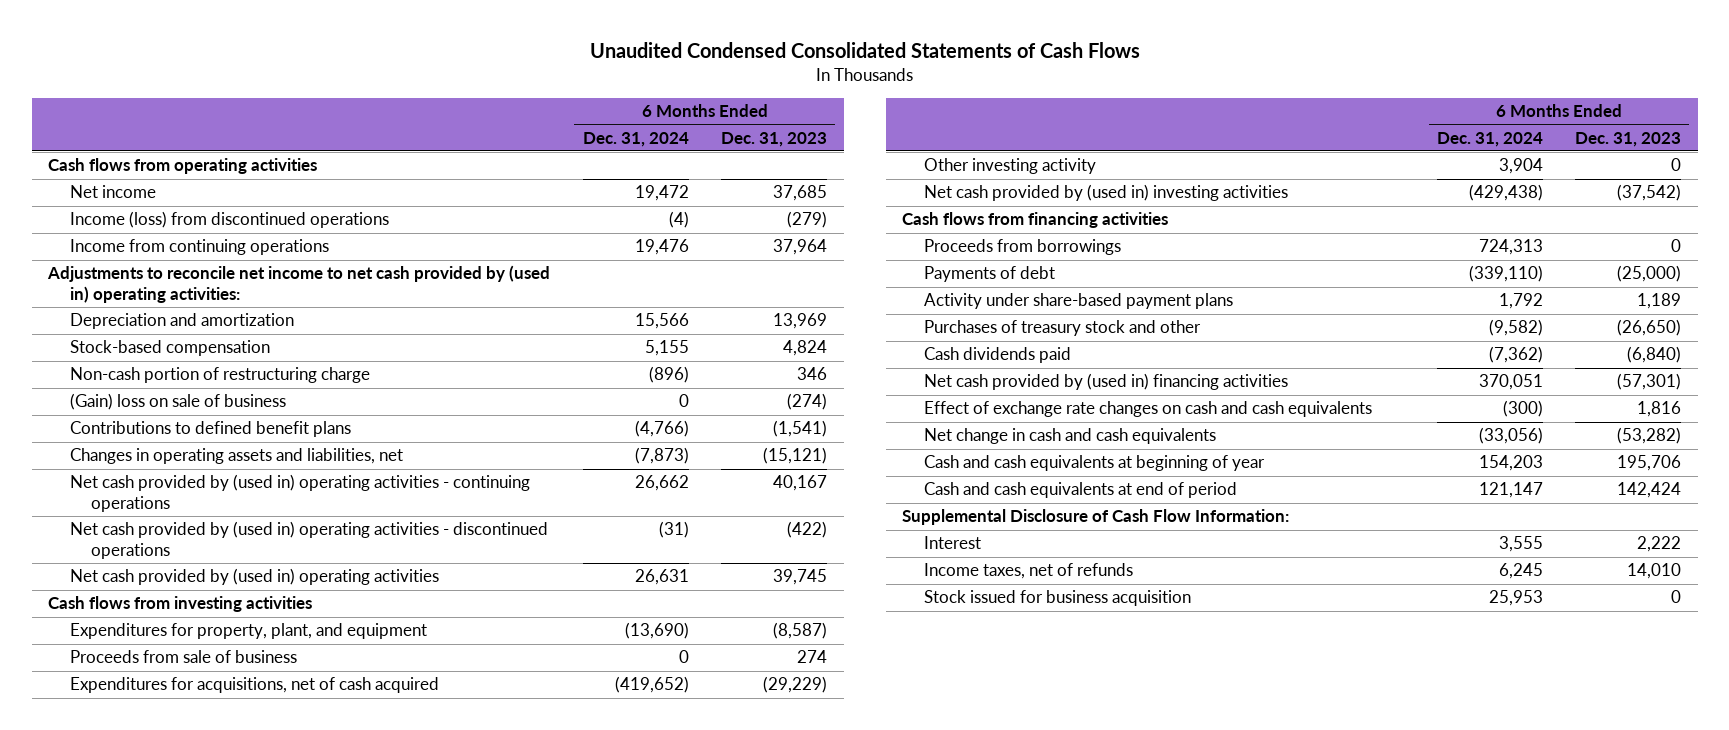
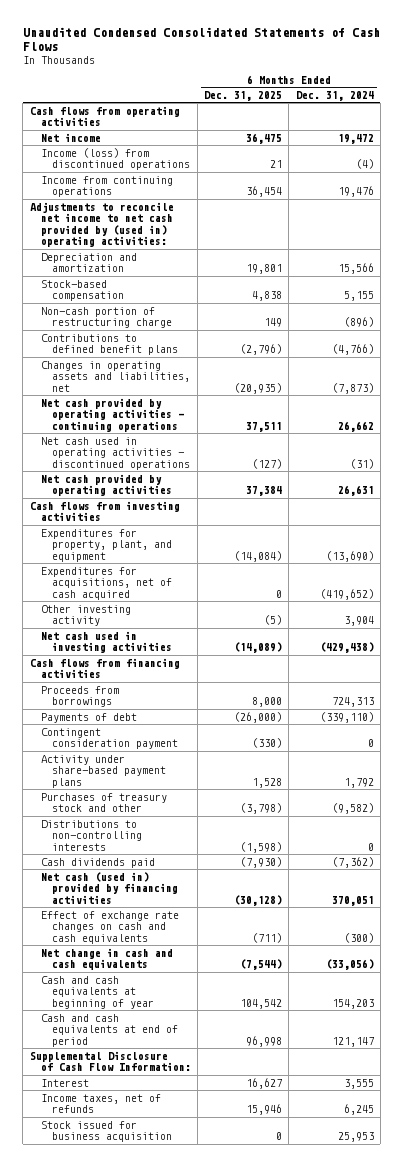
- | 6 Months Ended Dec. 31, 2024 | 6 Months Ended Dec. 31, 2023
+ | 6 Months Ended Dec. 31, 2025 | 6 Months Ended Dec. 31, 2024
- (Gain) loss on sale of business | 0 | (274)
- Net cash provided by (used in) operating activities - continuing operations | 26,662 | 40,167
- Net cash provided by (used in) operating activities - discontinued operations | (31) | (422)
- Net cash provided by (used in) operating activities | 26,631 | 39,745
+ Net cash provided by operating activities - continuing operations | 37,511 | 26,662
+ Net cash used in operating activities - discontinued operations | (127) | (31)
+ Net cash provided by operating activities | 37,384 | 26,631
- Proceeds from sale of business | 0 | 274
- Net cash provided by (used in) investing activities | (429,438) | (37,542)
+ Net cash used in investing activities | (14,089) | (429,438)
+ Contingent consideration payment | (330) | 0
+ Distributions to non-controlling interests | (1,598) | 0
- Net cash provided by (used in) financing activities | 370,051 | (57,301)
+ Net cash (used in) provided by financing activities | (30,128) | 370,051

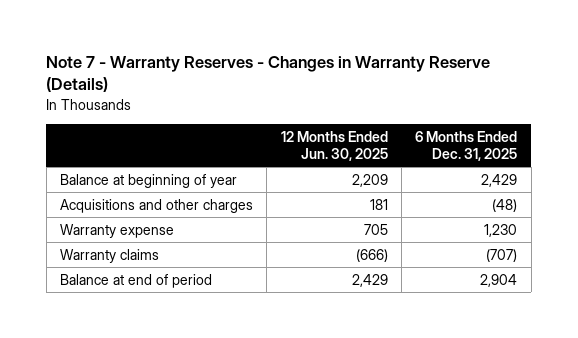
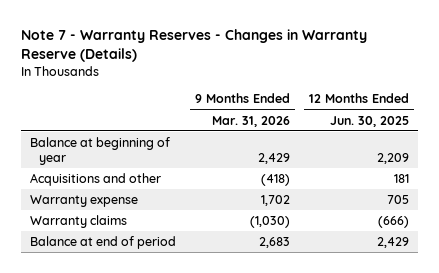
- | 12 Months Ended Jun. 30, 2025 | 6 Months Ended Dec. 31, 2025
+ | 9 Months Ended Mar. 31, 2026 | 12 Months Ended Jun. 30, 2025
- Acquisitions and other charges | 181 | (48)
+ Acquisitions and other | (418) | 181

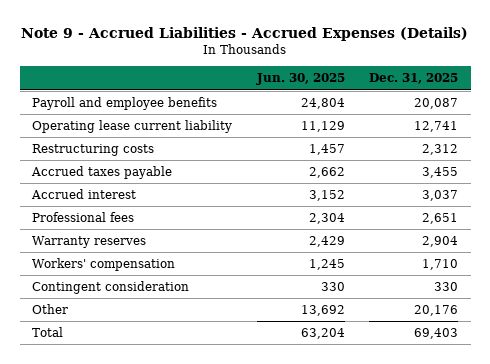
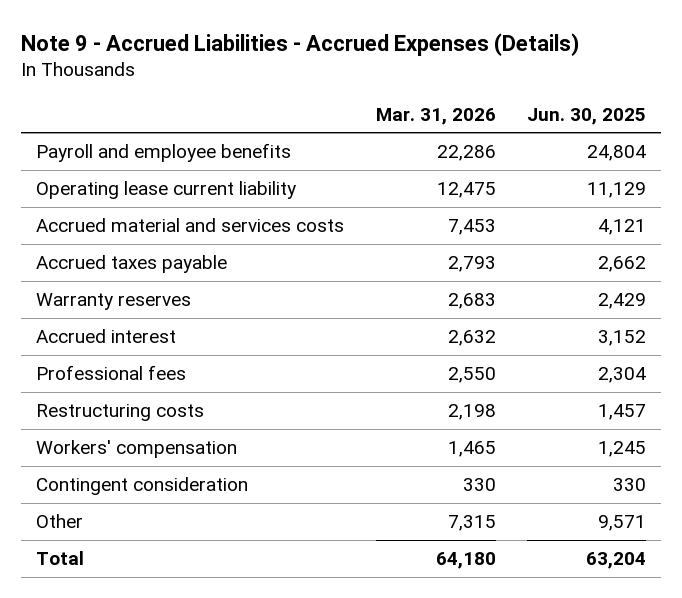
- | Jun. 30, 2025 | Dec. 31, 2025
+ | Mar. 31, 2026 | Jun. 30, 2025
+ Accrued material and services costs | 7,453 | 4,121
moved up: Warranty reserves | 2,683 | 2,429
moved down: Restructuring costs | 2,198 | 1,457
- Other | 13,692 | 20,176
+ Other | 7,315 | 9,571

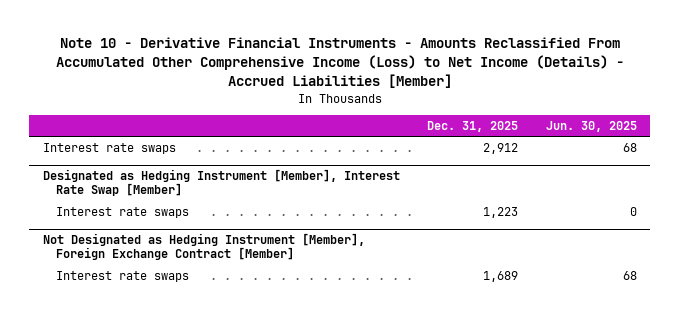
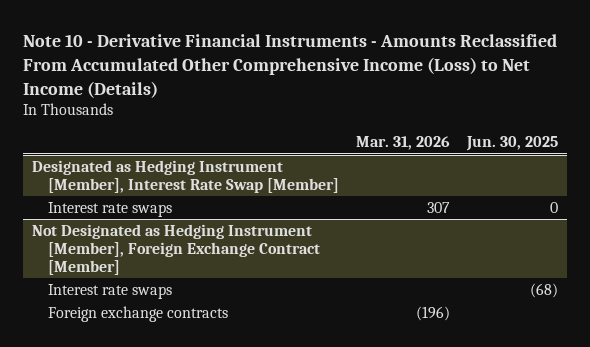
- Note 10 - Derivative Financial Instruments - Amounts Reclassified From Accumulated Other Comprehensive Income (Loss) to Net Income (Details) - Accrued Liabilities [Member]
+ Note 10 - Derivative Financial Instruments - Amounts Reclassified From Accumulated Other Comprehensive Income (Loss) to Net Income (Details)
- | Dec. 31, 2025 | Jun. 30, 2025
+ | Mar. 31, 2026 | Jun. 30, 2025
- Interest rate swaps | 2,912 | 68
@ Not Designated as Hedging Instrument [Member], Foreign Exchange Contract [Member]
- Interest rate swaps | 1,689 | 68
+ Interest rate swaps | | (68)
+ Foreign exchange contracts | (196) |

